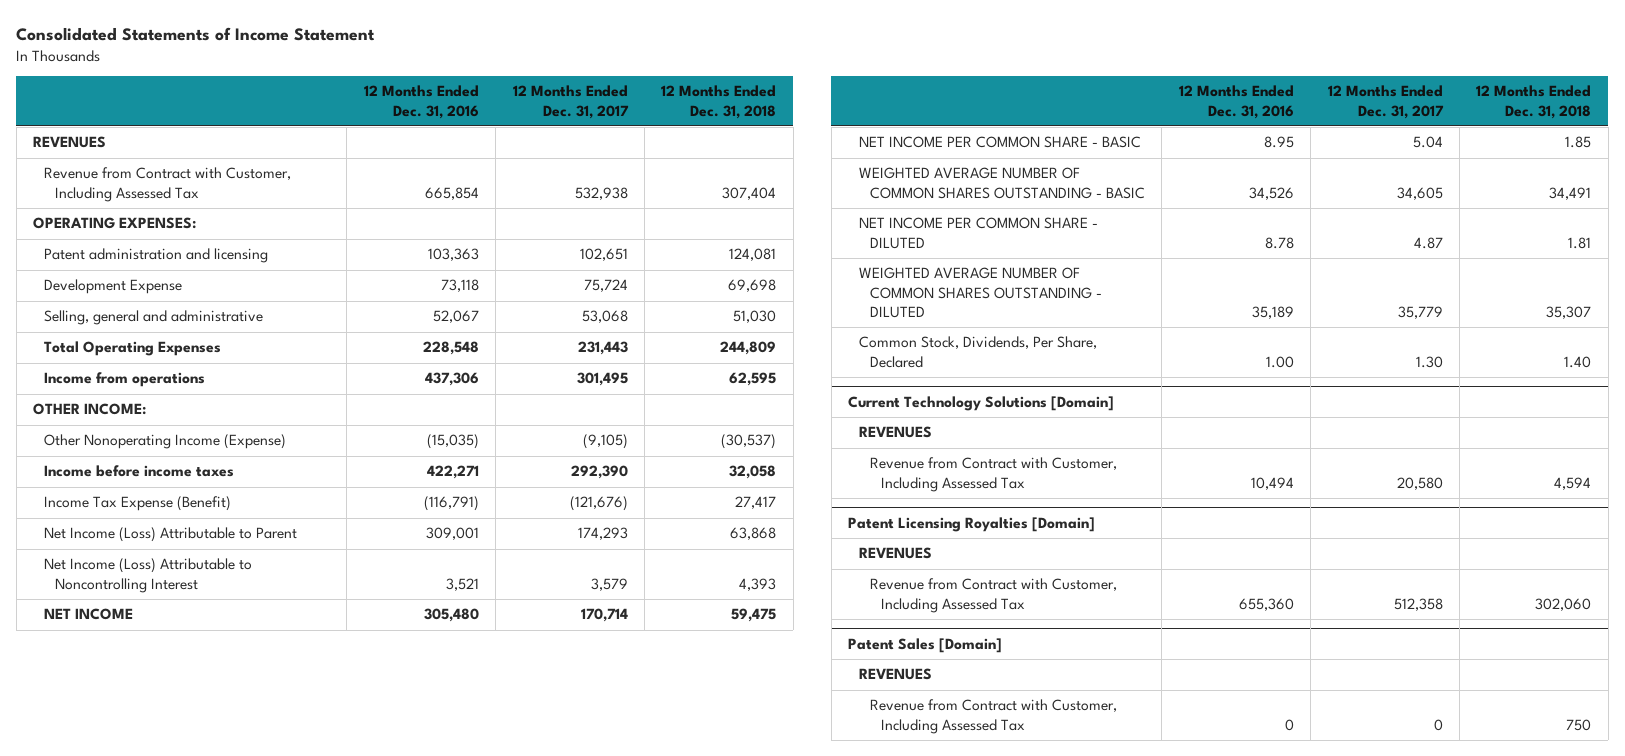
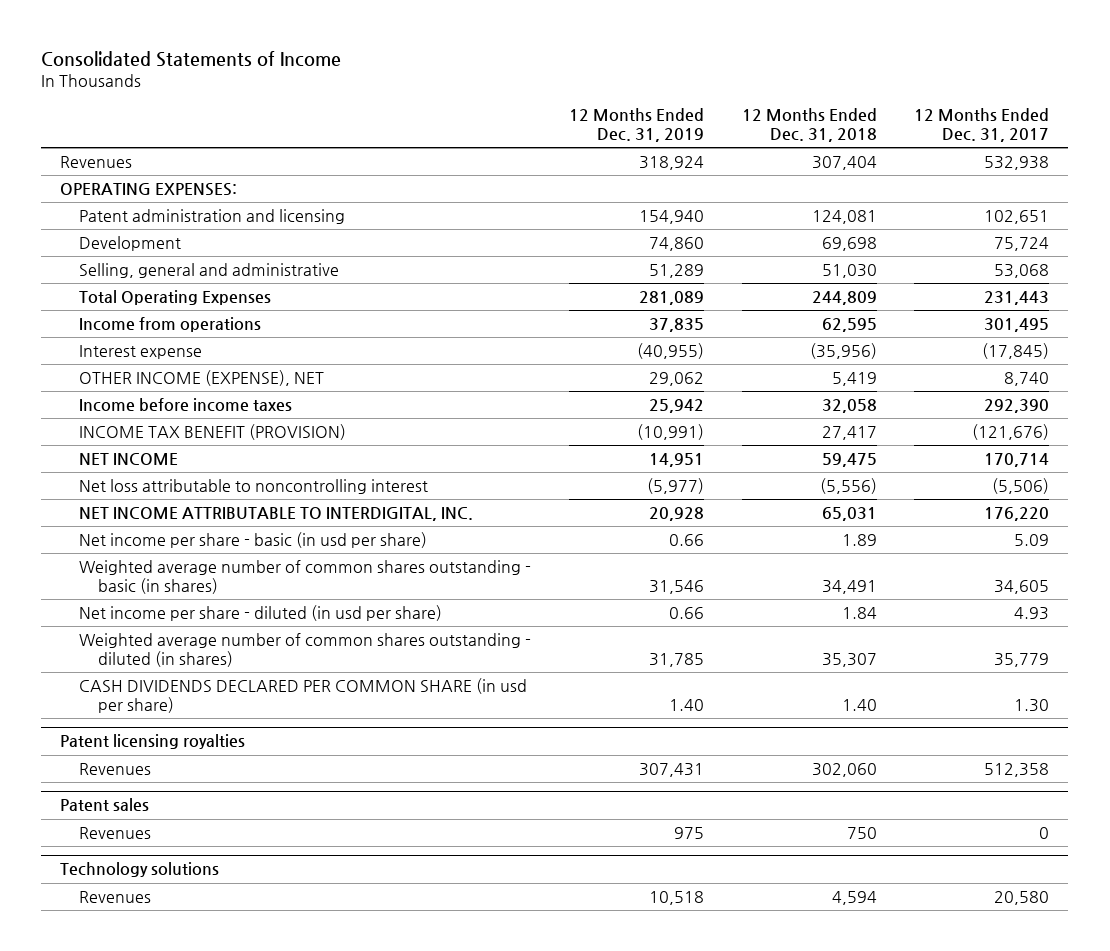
- Consolidated Statements of Income Statement
+ Consolidated Statements of Income
- | 12 Months Ended Dec. 31, 2016 | 12 Months Ended Dec. 31, 2017 | 12 Months Ended Dec. 31, 2018
+ | 12 Months Ended Dec. 31, 2019 | 12 Months Ended Dec. 31, 2018 | 12 Months Ended Dec. 31, 2017
- REVENUES
- Revenue from Contract with Customer, Including Assessed Tax | 665,854 | 532,938 | 307,404
+ Revenues | 318,924 | 307,404 | 532,938
- Development Expense | 73,118 | 75,724 | 69,698
+ Development | 74,860 | 69,698 | 75,724
- OTHER INCOME:
- Other Nonoperating Income (Expense) | (15,035) | (9,105) | (30,537)
+ Interest expense | (40,955) | (35,956) | (17,845)
+ OTHER INCOME (EXPENSE), NET | 29,062 | 5,419 | 8,740
- Income Tax Expense (Benefit) | (116,791) | (121,676) | 27,417
- Net Income (Loss) Attributable to Parent | 309,001 | 174,293 | 63,868
- Net Income (Loss) Attributable to Noncontrolling Interest | 3,521 | 3,579 | 4,393
+ INCOME TAX BENEFIT (PROVISION) | (10,991) | 27,417 | (121,676)
- NET INCOME PER COMMON SHARE - BASIC | 8.95 | 5.04 | 1.85
- WEIGHTED AVERAGE NUMBER OF COMMON SHARES OUTSTANDING - BASIC | 34,526 | 34,605 | 34,491
- NET INCOME PER COMMON SHARE - DILUTED | 8.78 | 4.87 | 1.81
- WEIGHTED AVERAGE NUMBER OF COMMON SHARES OUTSTANDING - DILUTED | 35,189 | 35,779 | 35,307
- Common Stock, Dividends, Per Share, Declared | 1.00 | 1.30 | 1.40
- Current Technology Solutions [Domain]
- REVENUES
- Revenue from Contract with Customer, Including Assessed Tax | 10,494 | 20,580 | 4,594
- Patent Licensing Royalties [Domain]
- REVENUES
- Revenue from Contract with Customer, Including Assessed Tax | 655,360 | 512,358 | 302,060
- Patent Sales [Domain]
- REVENUES
- Revenue from Contract with Customer, Including Assessed Tax | 0 | 0 | 750
+ Net loss attributable to noncontrolling interest | (5,977) | (5,556) | (5,506)
+ NET INCOME ATTRIBUTABLE TO INTERDIGITAL, INC. | 20,928 | 65,031 | 176,220
+ Net income per share - basic (in usd per share) | 0.66 | 1.89 | 5.09
+ Weighted average number of common shares outstanding - basic (in shares) | 31,546 | 34,491 | 34,605
+ Net income per share - diluted (in usd per share) | 0.66 | 1.84 | 4.93
+ Weighted average number of common shares outstanding - diluted (in shares) | 31,785 | 35,307 | 35,779
+ CASH DIVIDENDS DECLARED PER COMMON SHARE (in usd per share) | 1.40 | 1.40 | 1.30
+ Patent licensing royalties
+ Revenues | 307,431 | 302,060 | 512,358
+ Patent sales
+ Revenues | 975 | 750 | 0
+ Technology solutions
+ Revenues | 10,518 | 4,594 | 20,580

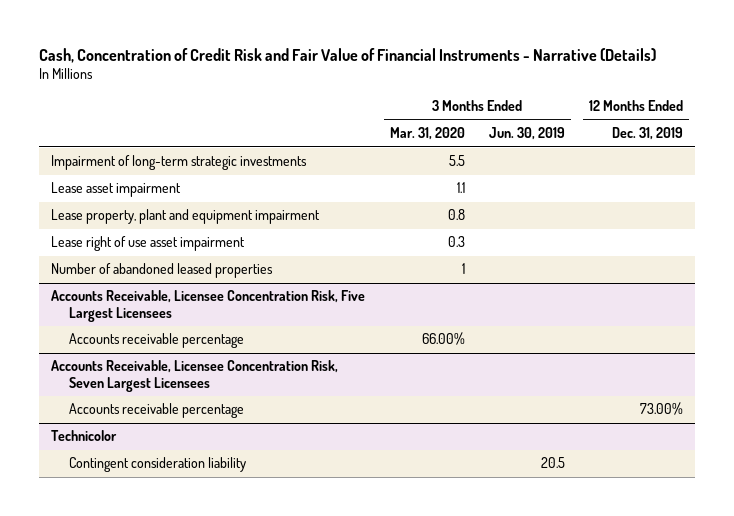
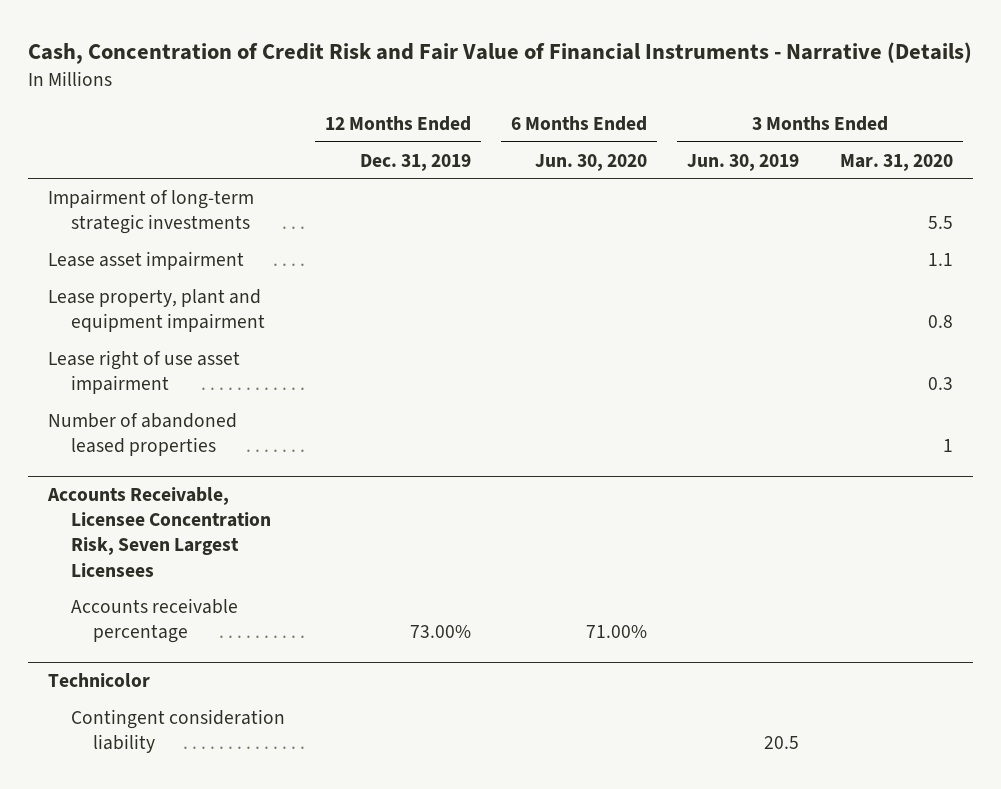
- | 3 Months Ended Mar. 31, 2020 | 3 Months Ended Jun. 30, 2019 | 12 Months Ended Dec. 31, 2019
+ | 12 Months Ended Dec. 31, 2019 | 6 Months Ended Jun. 30, 2020 | 3 Months Ended Jun. 30, 2019 | 3 Months Ended Mar. 31, 2020
- Accounts Receivable, Licensee Concentration Risk, Five Largest Licensees
- Accounts receivable percentage | 66.00% | |

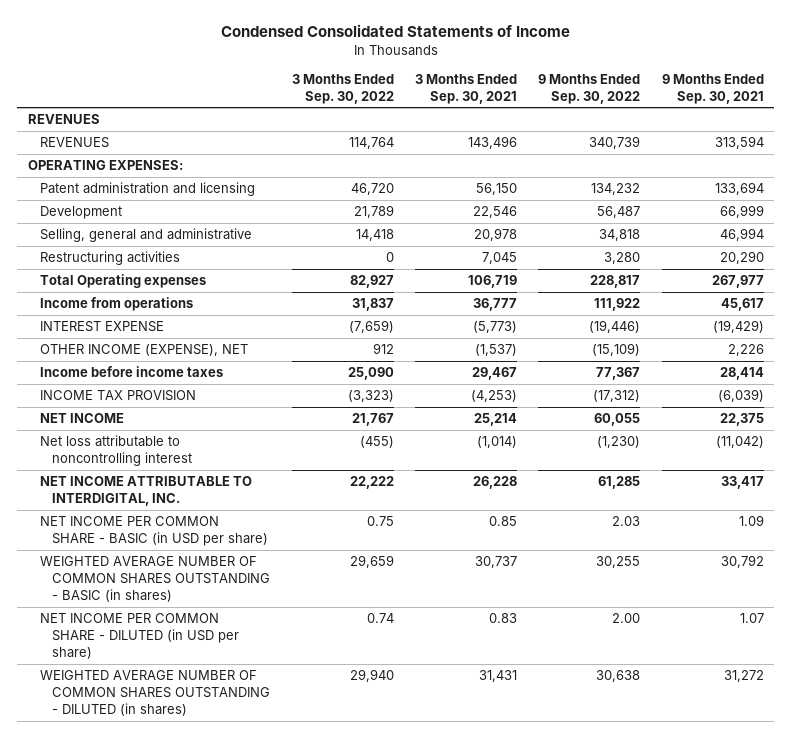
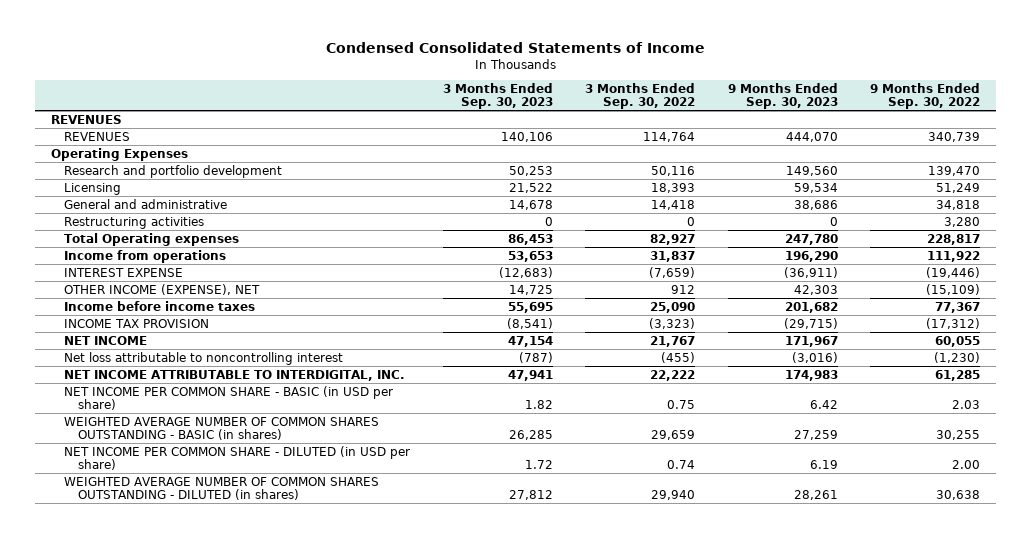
- | 3 Months Ended Sep. 30, 2022 | 3 Months Ended Sep. 30, 2021 | 9 Months Ended Sep. 30, 2022 | 9 Months Ended Sep. 30, 2021
+ | 3 Months Ended Sep. 30, 2023 | 3 Months Ended Sep. 30, 2022 | 9 Months Ended Sep. 30, 2023 | 9 Months Ended Sep. 30, 2022
- OPERATING EXPENSES:
- Patent administration and licensing | 46,720 | 56,150 | 134,232 | 133,694
- Development | 21,789 | 22,546 | 56,487 | 66,999
- Selling, general and administrative | 14,418 | 20,978 | 34,818 | 46,994
+ Operating Expenses
+ Research and portfolio development | 50,253 | 50,116 | 149,560 | 139,470
+ Licensing | 21,522 | 18,393 | 59,534 | 51,249
+ General and administrative | 14,678 | 14,418 | 38,686 | 34,818

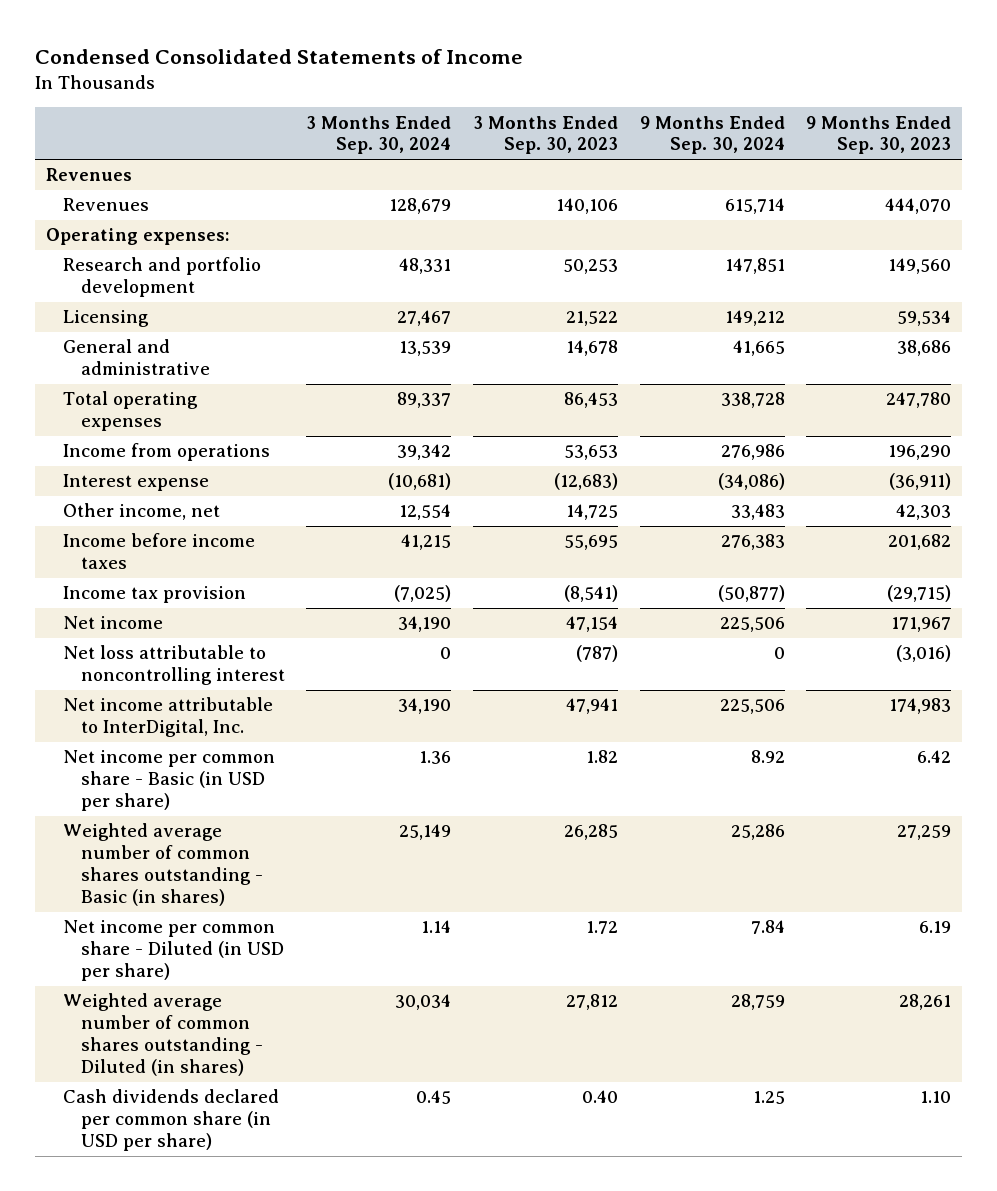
- | 3 Months Ended Sep. 30, 2023 | 3 Months Ended Sep. 30, 2022 | 9 Months Ended Sep. 30, 2023 | 9 Months Ended Sep. 30, 2022
+ | 3 Months Ended Sep. 30, 2024 | 3 Months Ended Sep. 30, 2023 | 9 Months Ended Sep. 30, 2024 | 9 Months Ended Sep. 30, 2023
- REVENUES
- REVENUES | 140,106 | 114,764 | 444,070 | 340,739
- Operating Expenses
+ Revenues
+ Revenues | 128,679 | 140,106 | 615,714 | 444,070
+ Operating expenses:
- Restructuring activities | 0 | 0 | 0 | 3,280
- Total Operating expenses | 86,453 | 82,927 | 247,780 | 228,817
+ Total operating expenses | 89,337 | 86,453 | 338,728 | 247,780
- INTEREST EXPENSE | (12,683) | (7,659) | (36,911) | (19,446)
- OTHER INCOME (EXPENSE), NET | 14,725 | 912 | 42,303 | (15,109)
+ Interest expense | (10,681) | (12,683) | (34,086) | (36,911)
+ Other income, net | 12,554 | 14,725 | 33,483 | 42,303
- INCOME TAX PROVISION | (8,541) | (3,323) | (29,715) | (17,312)
- NET INCOME | 47,154 | 21,767 | 171,967 | 60,055
+ Income tax provision | (7,025) | (8,541) | (50,877) | (29,715)
+ Net income | 34,190 | 47,154 | 225,506 | 171,967
- NET INCOME ATTRIBUTABLE TO INTERDIGITAL, INC. | 47,941 | 22,222 | 174,983 | 61,285
- NET INCOME PER COMMON SHARE - BASIC (in USD per share) | 1.82 | 0.75 | 6.42 | 2.03
- WEIGHTED AVERAGE NUMBER OF COMMON SHARES OUTSTANDING - BASIC (in shares) | 26,285 | 29,659 | 27,259 | 30,255
- NET INCOME PER COMMON SHARE - DILUTED (in USD per share) | 1.72 | 0.74 | 6.19 | 2.00
- WEIGHTED AVERAGE NUMBER OF COMMON SHARES OUTSTANDING - DILUTED (in shares) | 27,812 | 29,940 | 28,261 | 30,638
+ Net income attributable to InterDigital, Inc. | 34,190 | 47,941 | 225,506 | 174,983
+ Net income per common share - Basic (in USD per share) | 1.36 | 1.82 | 8.92 | 6.42
+ Weighted average number of common shares outstanding - Basic (in shares) | 25,149 | 26,285 | 25,286 | 27,259
+ Net income per common share - Diluted (in USD per share) | 1.14 | 1.72 | 7.84 | 6.19
+ Weighted average number of common shares outstanding - Diluted (in shares) | 30,034 | 27,812 | 28,759 | 28,261
+ Cash dividends declared per common share (in USD per share) | 0.45 | 0.40 | 1.25 | 1.10

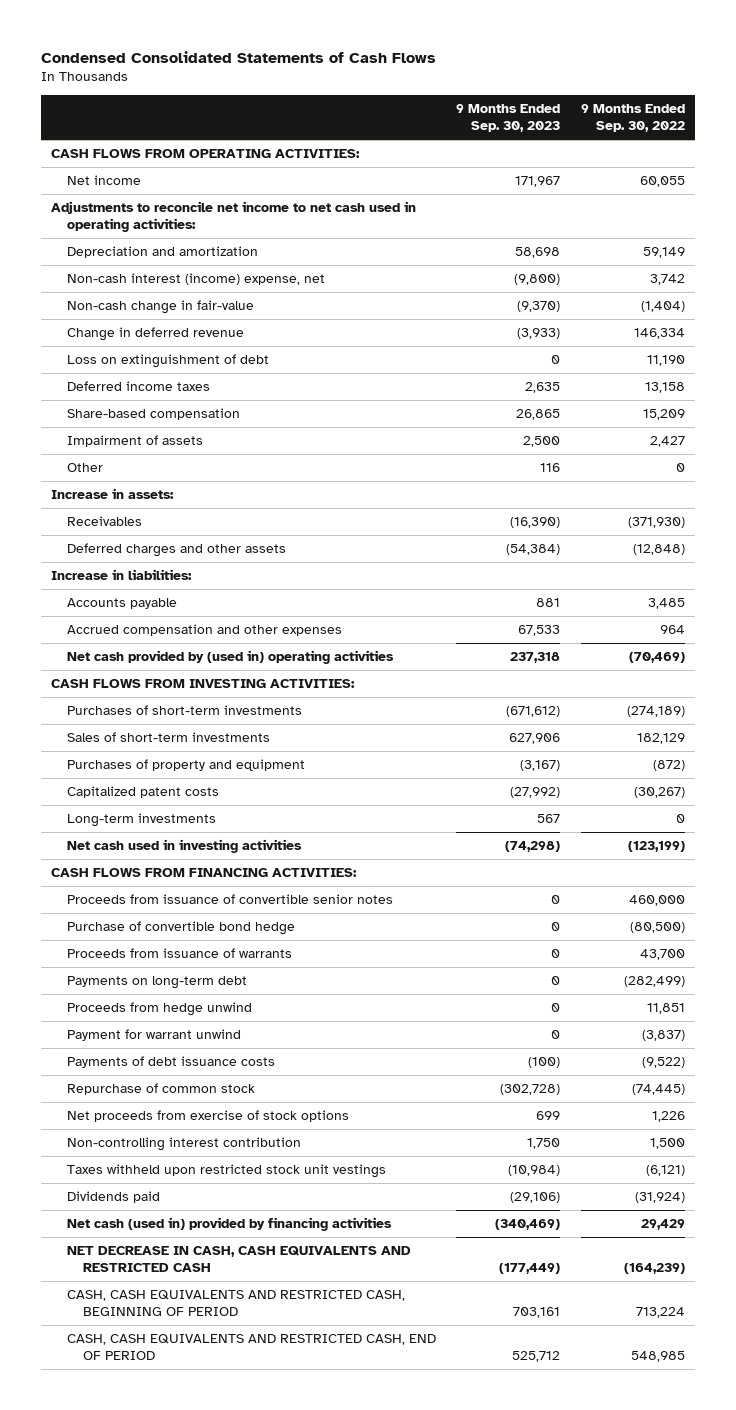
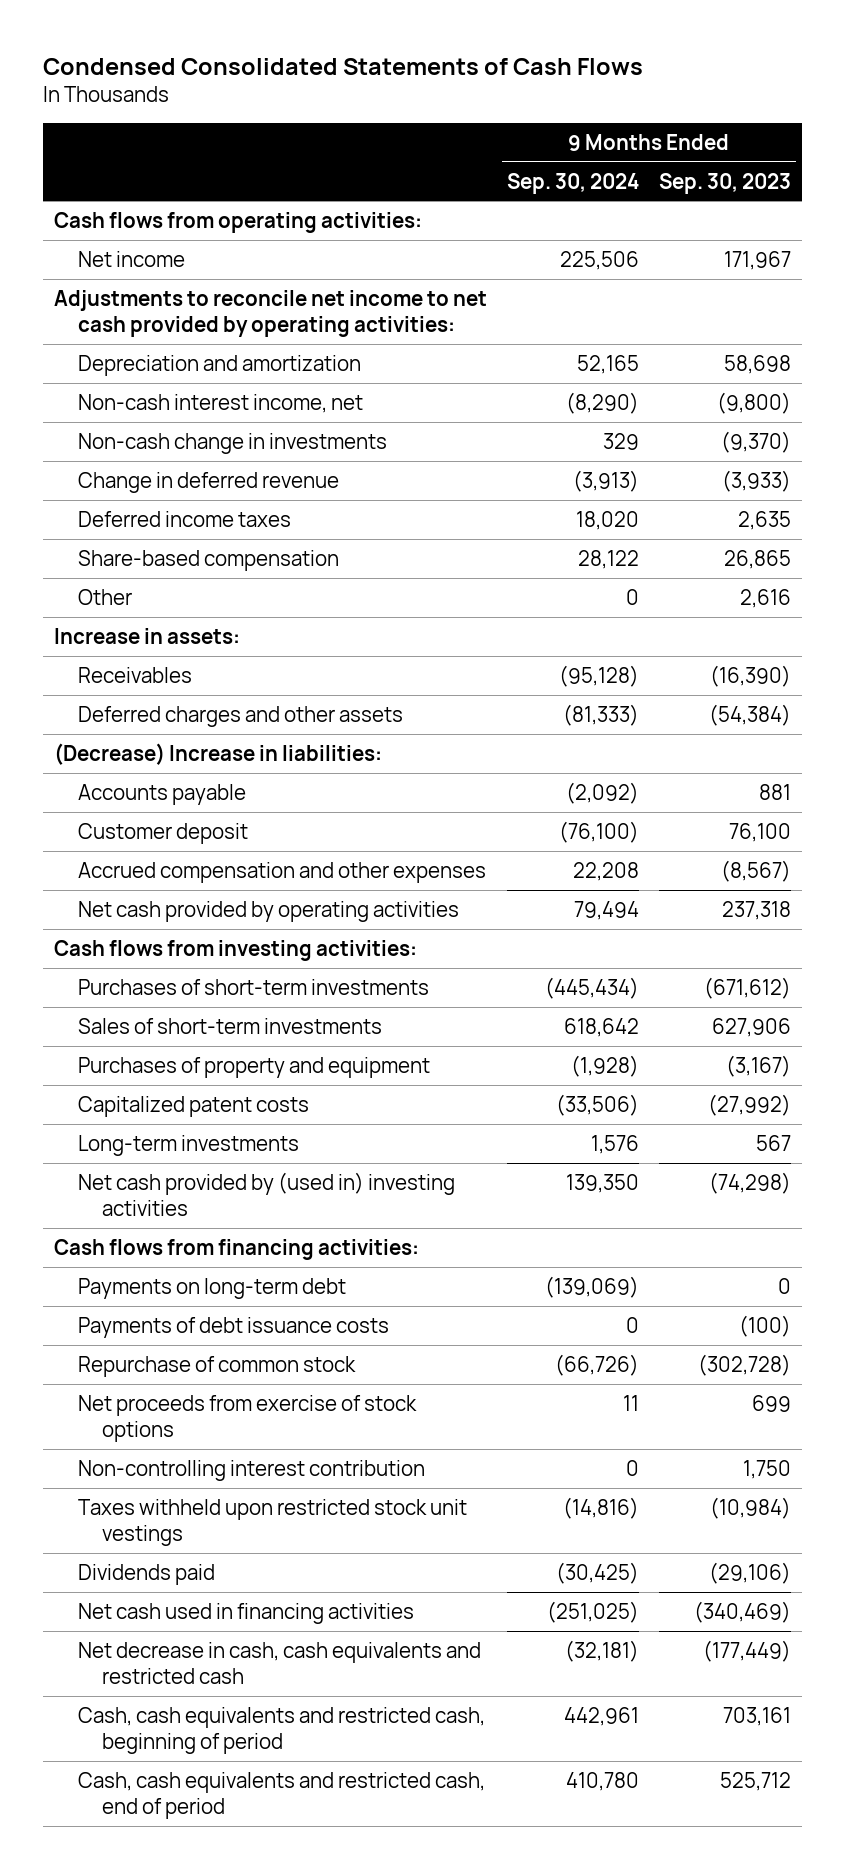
- | 9 Months Ended Sep. 30, 2023 | 9 Months Ended Sep. 30, 2022
+ | 9 Months Ended Sep. 30, 2024 | 9 Months Ended Sep. 30, 2023
- CASH FLOWS FROM OPERATING ACTIVITIES:
+ Cash flows from operating activities:
- Adjustments to reconcile net income to net cash used in operating activities:
+ Adjustments to reconcile net income to net cash provided by operating activities:
- Non-cash interest (income) expense, net | (9,800) | 3,742
- Non-cash change in fair-value | (9,370) | (1,404)
+ Non-cash interest income, net | (8,290) | (9,800)
+ Non-cash change in investments | 329 | (9,370)
- Loss on extinguishment of debt | 0 | 11,190
- Impairment of assets | 2,500 | 2,427
- Other | 116 | 0
+ Other | 0 | 2,616
- Increase in liabilities:
+ (Decrease) Increase in liabilities:
- Accrued compensation and other expenses | 67,533 | 964
- Net cash provided by (used in) operating activities | 237,318 | (70,469)
- CASH FLOWS FROM INVESTING ACTIVITIES:
+ Customer deposit | (76,100) | 76,100
+ Accrued compensation and other expenses | 22,208 | (8,567)
+ Net cash provided by operating activities | 79,494 | 237,318
+ Cash flows from investing activities:
- Net cash used in investing activities | (74,298) | (123,199)
- CASH FLOWS FROM FINANCING ACTIVITIES:
- Proceeds from issuance of convertible senior notes | 0 | 460,000
- Purchase of convertible bond hedge | 0 | (80,500)
- Proceeds from issuance of warrants | 0 | 43,700
+ Net cash provided by (used in) investing activities | 139,350 | (74,298)
+ Cash flows from financing activities:
- Proceeds from hedge unwind | 0 | 11,851
- Payment for warrant unwind | 0 | (3,837)
- Net cash (used in) provided by financing activities | (340,469) | 29,429
- NET DECREASE IN CASH, CASH EQUIVALENTS AND RESTRICTED CASH | (177,449) | (164,239)
- CASH, CASH EQUIVALENTS AND RESTRICTED CASH, BEGINNING OF PERIOD | 703,161 | 713,224
- CASH, CASH EQUIVALENTS AND RESTRICTED CASH, END OF PERIOD | 525,712 | 548,985
+ Net cash used in financing activities | (251,025) | (340,469)
+ Net decrease in cash, cash equivalents and restricted cash | (32,181) | (177,449)
+ Cash, cash equivalents and restricted cash, beginning of period | 442,961 | 703,161
+ Cash, cash equivalents and restricted cash, end of period | 410,780 | 525,712

